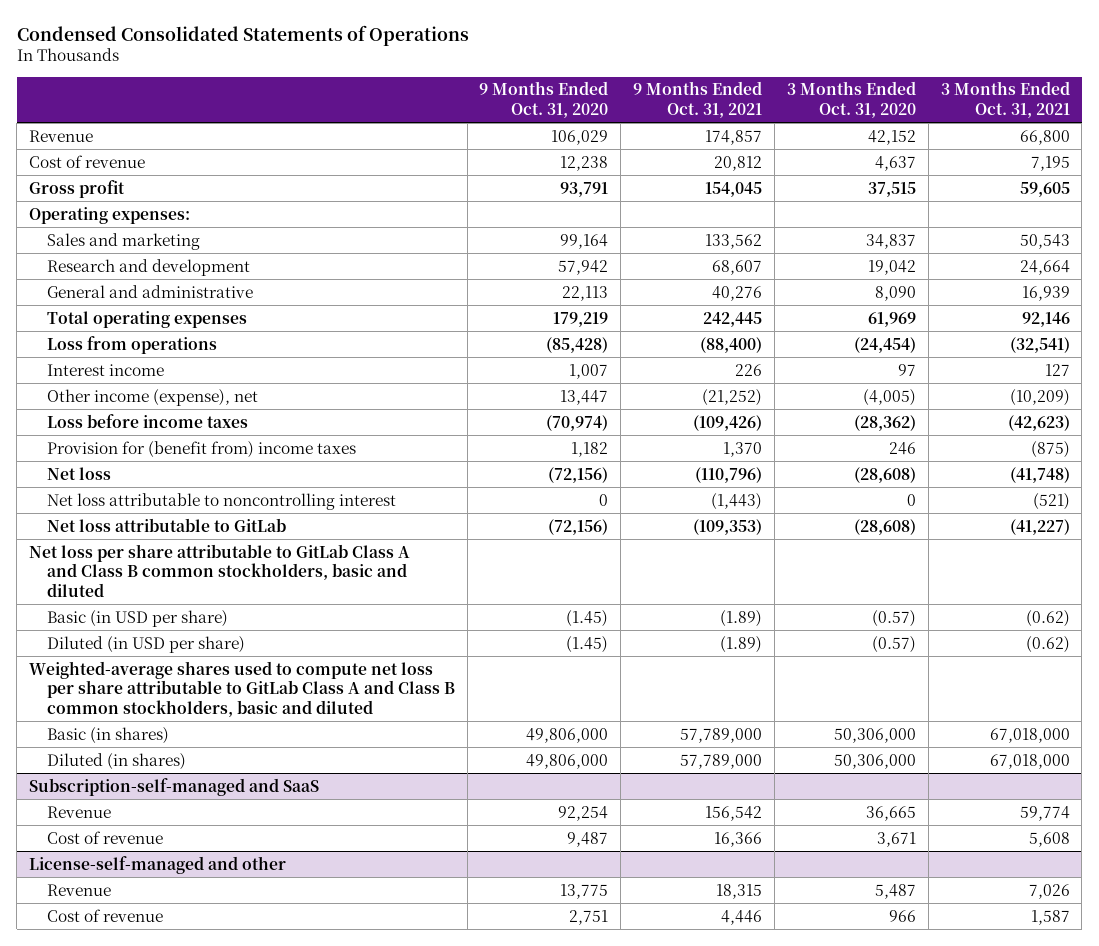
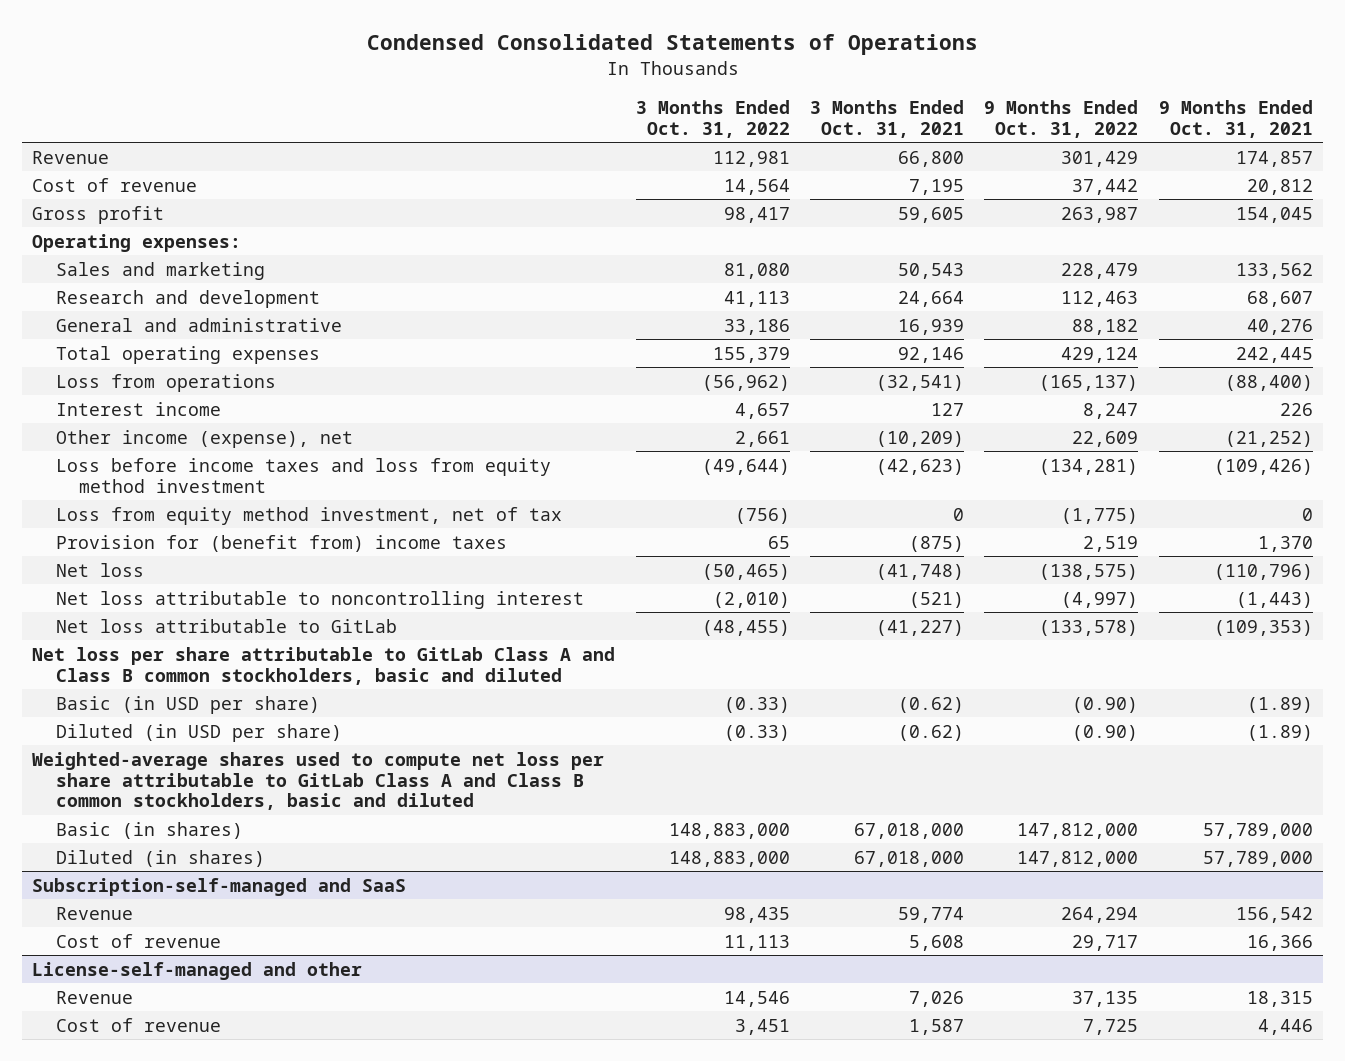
- | 9 Months Ended Oct. 31, 2020 | 9 Months Ended Oct. 31, 2021 | 3 Months Ended Oct. 31, 2020 | 3 Months Ended Oct. 31, 2021
+ | 3 Months Ended Oct. 31, 2022 | 3 Months Ended Oct. 31, 2021 | 9 Months Ended Oct. 31, 2022 | 9 Months Ended Oct. 31, 2021
- Loss before income taxes | (70,974) | (109,426) | (28,362) | (42,623)
+ Loss before income taxes and loss from equity method investment | (49,644) | (42,623) | (134,281) | (109,426)
+ Loss from equity method investment, net of tax | (756) | 0 | (1,775) | 0

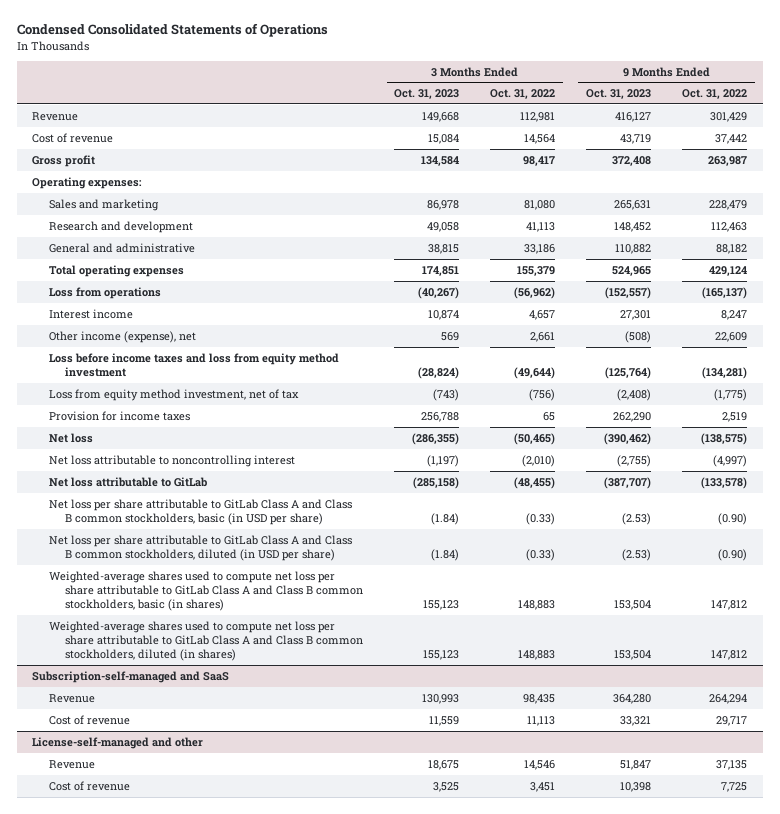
- | 3 Months Ended Oct. 31, 2022 | 3 Months Ended Oct. 31, 2021 | 9 Months Ended Oct. 31, 2022 | 9 Months Ended Oct. 31, 2021
+ | 3 Months Ended Oct. 31, 2023 | 3 Months Ended Oct. 31, 2022 | 9 Months Ended Oct. 31, 2023 | 9 Months Ended Oct. 31, 2022
- Provision for (benefit from) income taxes | 65 | (875) | 2,519 | 1,370
+ Provision for income taxes | 256,788 | 65 | 262,290 | 2,519
- Net loss per share attributable to GitLab Class A and Class B common stockholders, basic and diluted
- Basic (in USD per share) | (0.33) | (0.62) | (0.90) | (1.89)
- Diluted (in USD per share) | (0.33) | (0.62) | (0.90) | (1.89)
- Weighted-average shares used to compute net loss per share attributable to GitLab Class A and Class B common stockholders, basic and diluted
- Basic (in shares) | 148,883,000 | 67,018,000 | 147,812,000 | 57,789,000
- Diluted (in shares) | 148,883,000 | 67,018,000 | 147,812,000 | 57,789,000
+ Net loss per share attributable to GitLab Class A and Class B common stockholders, basic (in USD per share) | (1.84) | (0.33) | (2.53) | (0.90)
+ Net loss per share attributable to GitLab Class A and Class B common stockholders, diluted (in USD per share) | (1.84) | (0.33) | (2.53) | (0.90)
+ Weighted-average shares used to compute net loss per share attributable to GitLab Class A and Class B common stockholders, basic (in shares) | 155,123 | 148,883 | 153,504 | 147,812
+ Weighted-average shares used to compute net loss per share attributable to GitLab Class A and Class B common stockholders, diluted (in shares) | 155,123 | 148,883 | 153,504 | 147,812

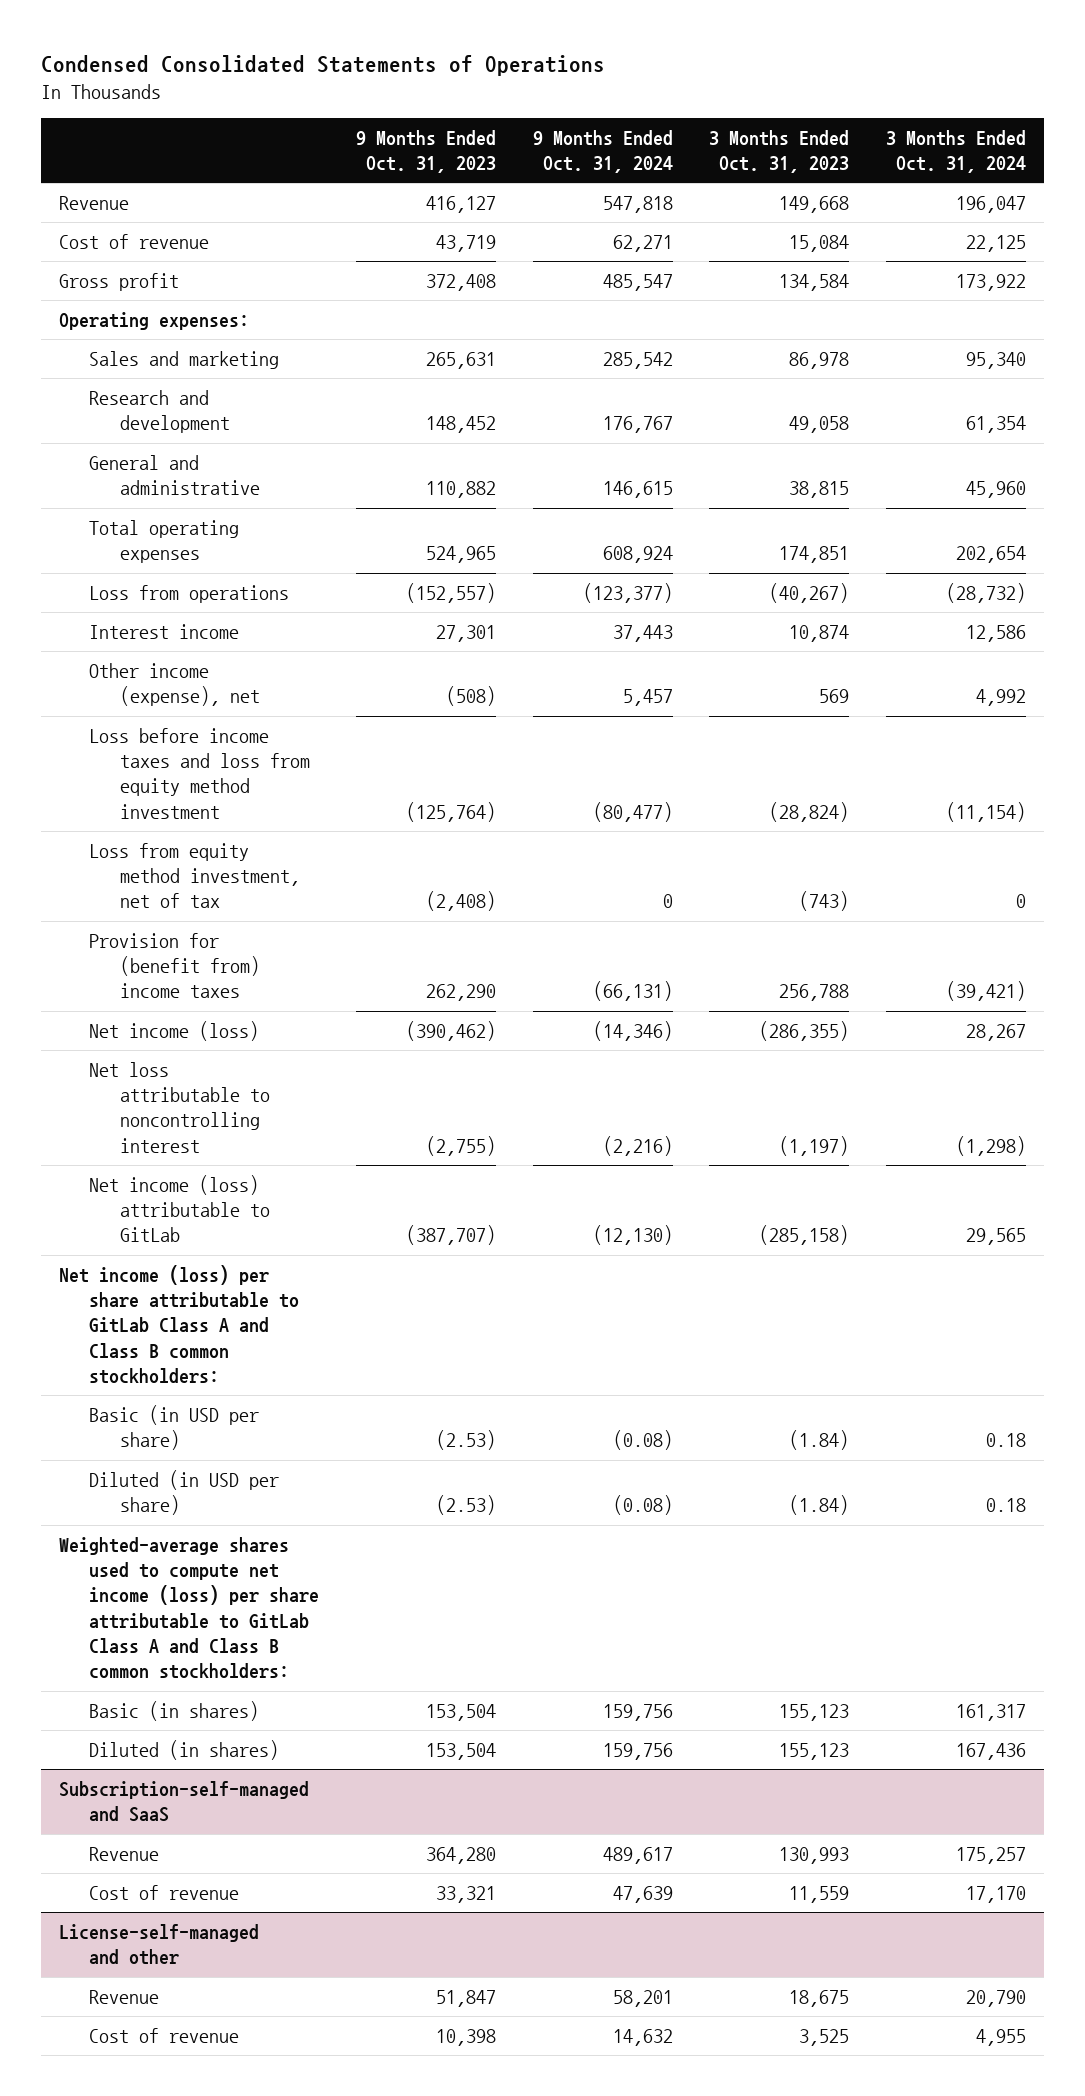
- | 3 Months Ended Oct. 31, 2023 | 3 Months Ended Oct. 31, 2022 | 9 Months Ended Oct. 31, 2023 | 9 Months Ended Oct. 31, 2022
+ | 9 Months Ended Oct. 31, 2023 | 9 Months Ended Oct. 31, 2024 | 3 Months Ended Oct. 31, 2023 | 3 Months Ended Oct. 31, 2024
- Provision for income taxes | 256,788 | 65 | 262,290 | 2,519
- Net loss | (286,355) | (50,465) | (390,462) | (138,575)
+ Provision for (benefit from) income taxes | 262,290 | (66,131) | 256,788 | (39,421)
+ Net income (loss) | (390,462) | (14,346) | (286,355) | 28,267
- Net loss attributable to GitLab | (285,158) | (48,455) | (387,707) | (133,578)
- Net loss per share attributable to GitLab Class A and Class B common stockholders, basic (in USD per share) | (1.84) | (0.33) | (2.53) | (0.90)
- Net loss per share attributable to GitLab Class A and Class B common stockholders, diluted (in USD per share) | (1.84) | (0.33) | (2.53) | (0.90)
- Weighted-average shares used to compute net loss per share attributable to GitLab Class A and Class B common stockholders, basic (in shares) | 155,123 | 148,883 | 153,504 | 147,812
- Weighted-average shares used to compute net loss per share attributable to GitLab Class A and Class B common stockholders, diluted (in shares) | 155,123 | 148,883 | 153,504 | 147,812
+ Net income (loss) attributable to GitLab | (387,707) | (12,130) | (285,158) | 29,565
+ Net income (loss) per share attributable to GitLab Class A and Class B common stockholders:
+ Basic (in USD per share) | (2.53) | (0.08) | (1.84) | 0.18
+ Diluted (in USD per share) | (2.53) | (0.08) | (1.84) | 0.18
+ Weighted-average shares used to compute net income (loss) per share attributable to GitLab Class A and Class B common stockholders:
+ Basic (in shares) | 153,504 | 159,756 | 155,123 | 161,317
+ Diluted (in shares) | 153,504 | 159,756 | 155,123 | 167,436

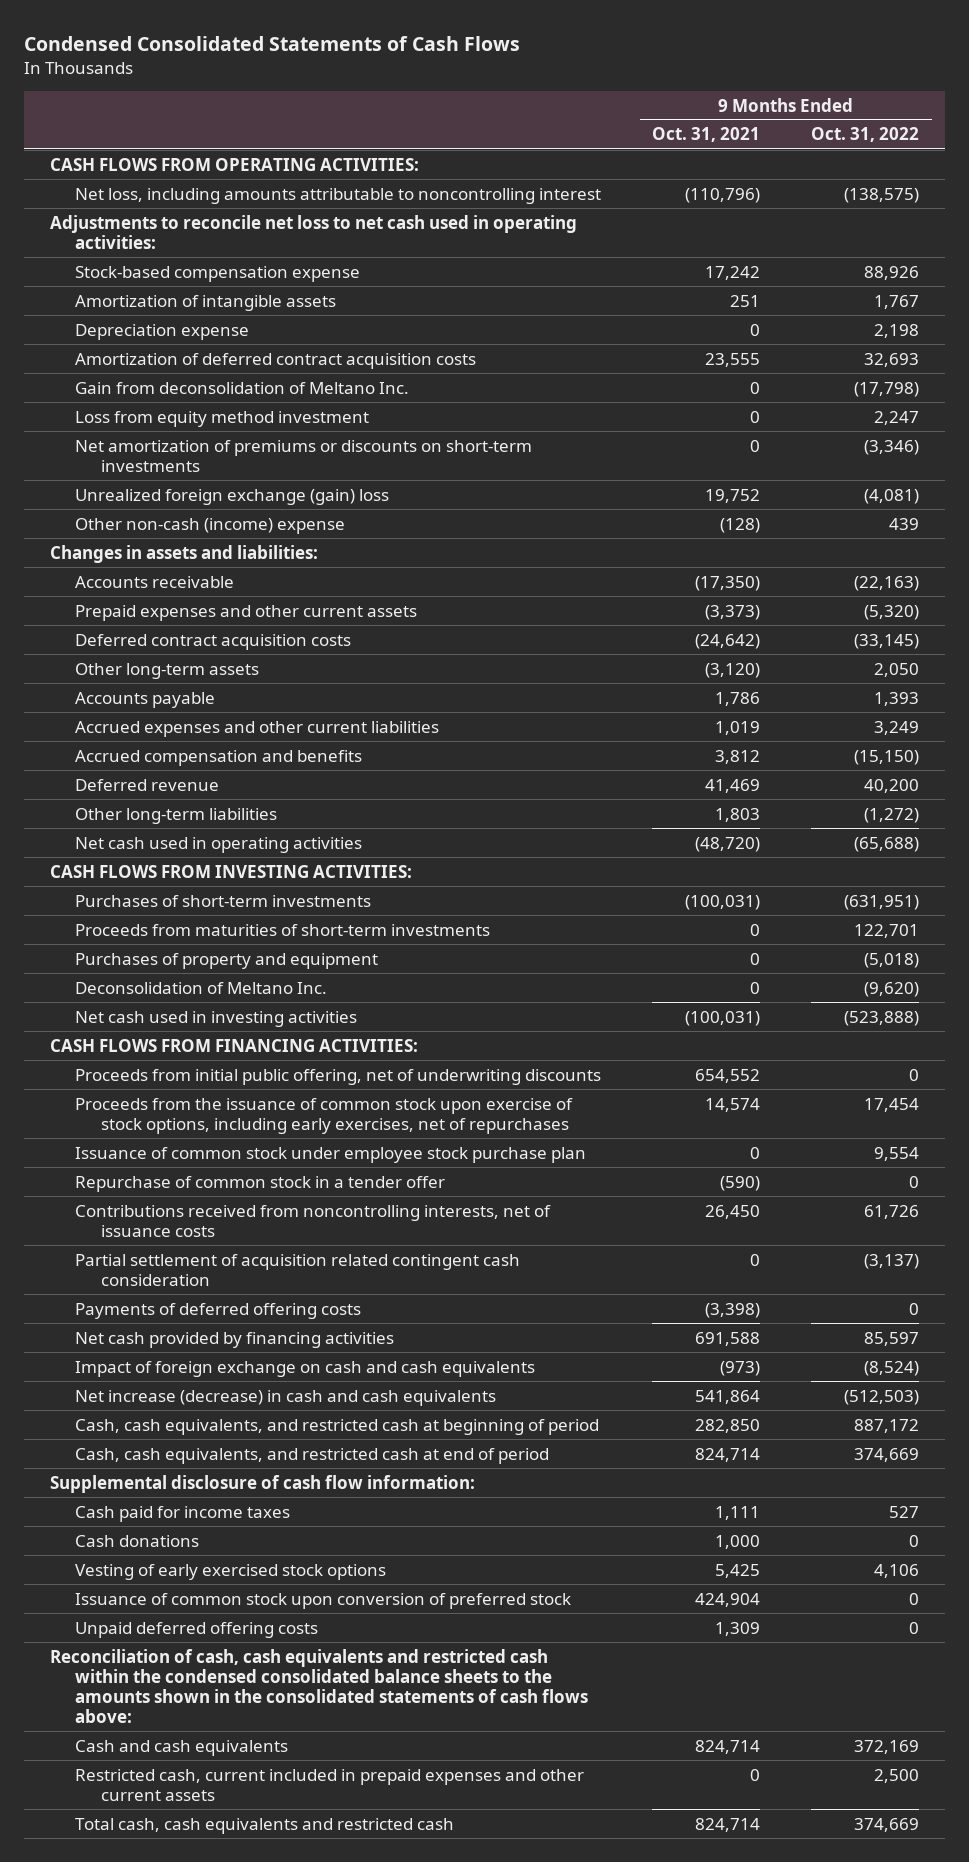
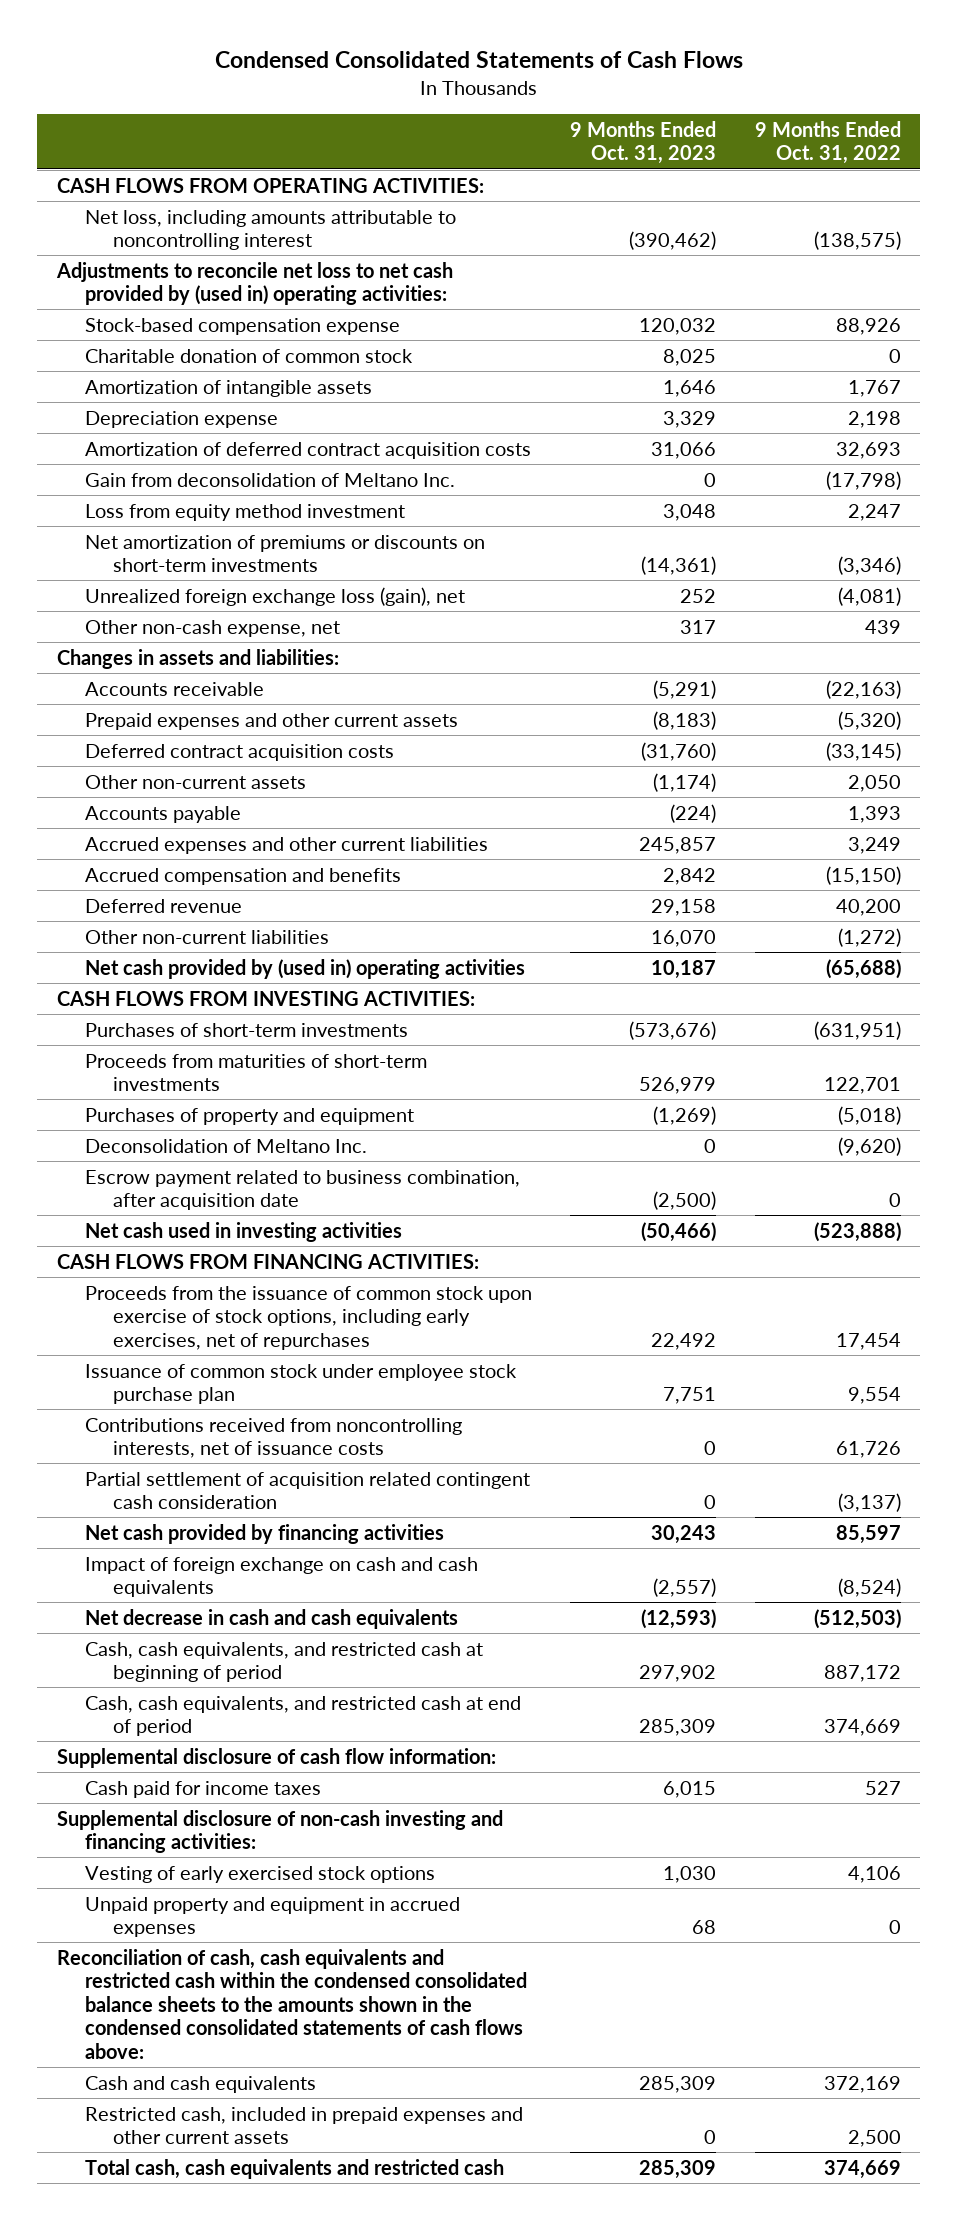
- | 9 Months Ended Oct. 31, 2021 | 9 Months Ended Oct. 31, 2022
+ | 9 Months Ended Oct. 31, 2023 | 9 Months Ended Oct. 31, 2022
- Adjustments to reconcile net loss to net cash used in operating activities:
+ Adjustments to reconcile net loss to net cash provided by (used in) operating activities:
+ Charitable donation of common stock | 8,025 | 0
- Unrealized foreign exchange (gain) loss | 19,752 | (4,081)
- Other non-cash (income) expense | (128) | 439
+ Unrealized foreign exchange loss (gain), net | 252 | (4,081)
+ Other non-cash expense, net | 317 | 439
- Other long-term assets | (3,120) | 2,050
+ Other non-current assets | (1,174) | 2,050
- Other long-term liabilities | 1,803 | (1,272)
- Net cash used in operating activities | (48,720) | (65,688)
+ Other non-current liabilities | 16,070 | (1,272)
+ Net cash provided by (used in) operating activities | 10,187 | (65,688)
+ Escrow payment related to business combination, after acquisition date | (2,500) | 0
- Proceeds from initial public offering, net of underwriting discounts | 654,552 | 0
- Repurchase of common stock in a tender offer | (590) | 0
- Payments of deferred offering costs | (3,398) | 0
- Net increase (decrease) in cash and cash equivalents | 541,864 | (512,503)
+ Net decrease in cash and cash equivalents | (12,593) | (512,503)
- Cash donations | 1,000 | 0
+ Supplemental disclosure of non-cash investing and financing activities:
- Issuance of common stock upon conversion of preferred stock | 424,904 | 0
- Unpaid deferred offering costs | 1,309 | 0
- Reconciliation of cash, cash equivalents and restricted cash within the condensed consolidated balance sheets to the amounts shown in the consolidated statements of cash flows above:
+ Unpaid property and equipment in accrued expenses | 68 | 0
+ Reconciliation of cash, cash equivalents and restricted cash within the condensed consolidated balance sheets to the amounts shown in the condensed consolidated statements of cash flows above:
- Restricted cash, current included in prepaid expenses and other current assets | 0 | 2,500
+ Restricted cash, included in prepaid expenses and other current assets | 0 | 2,500

